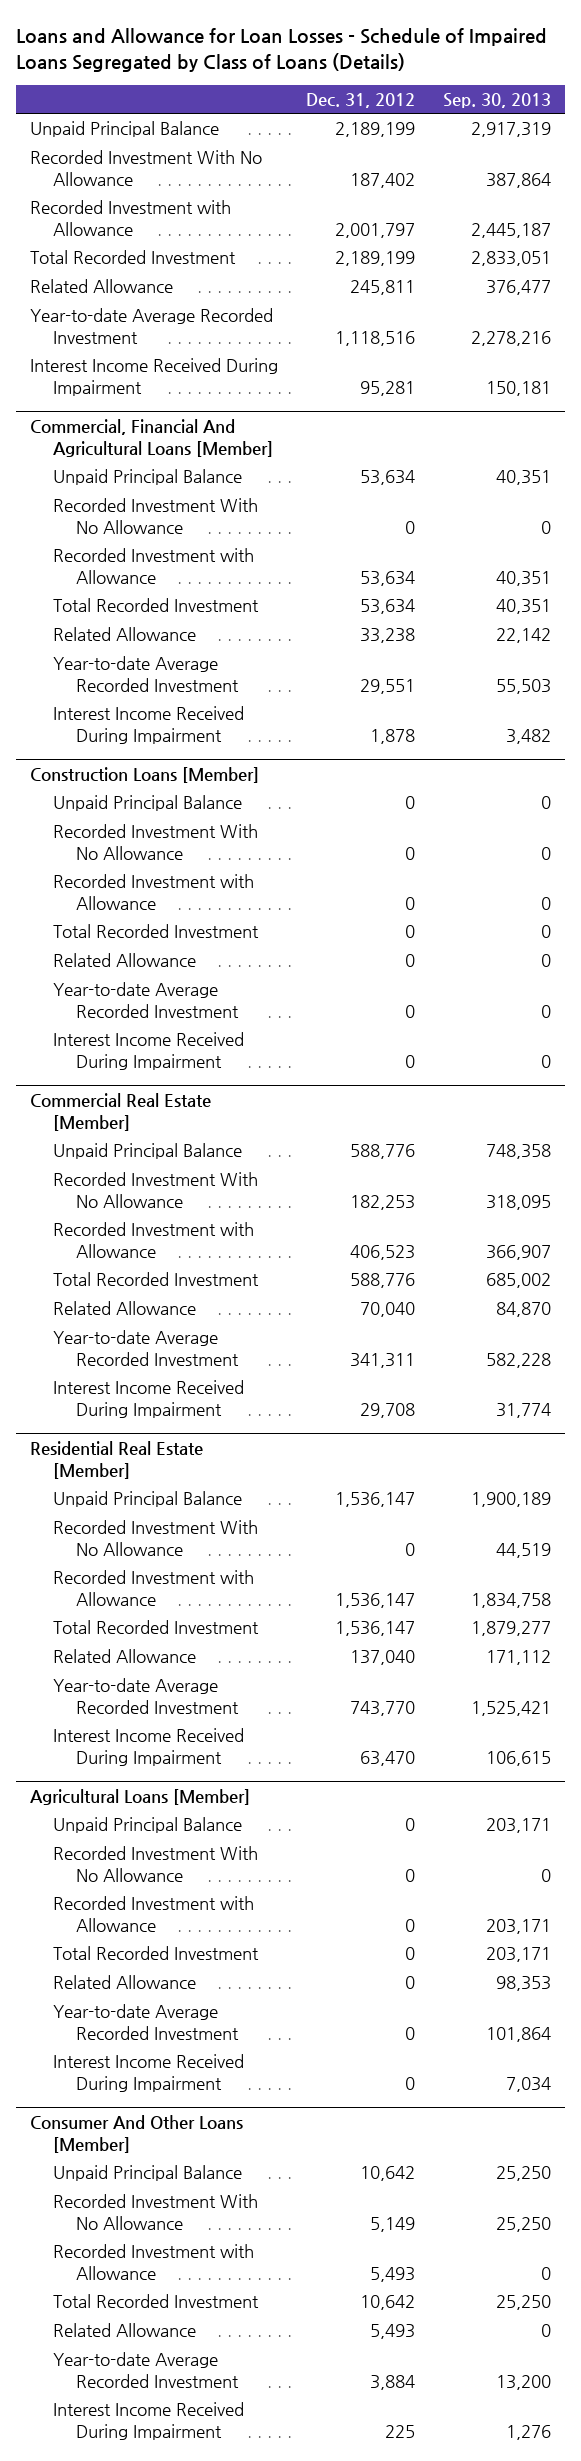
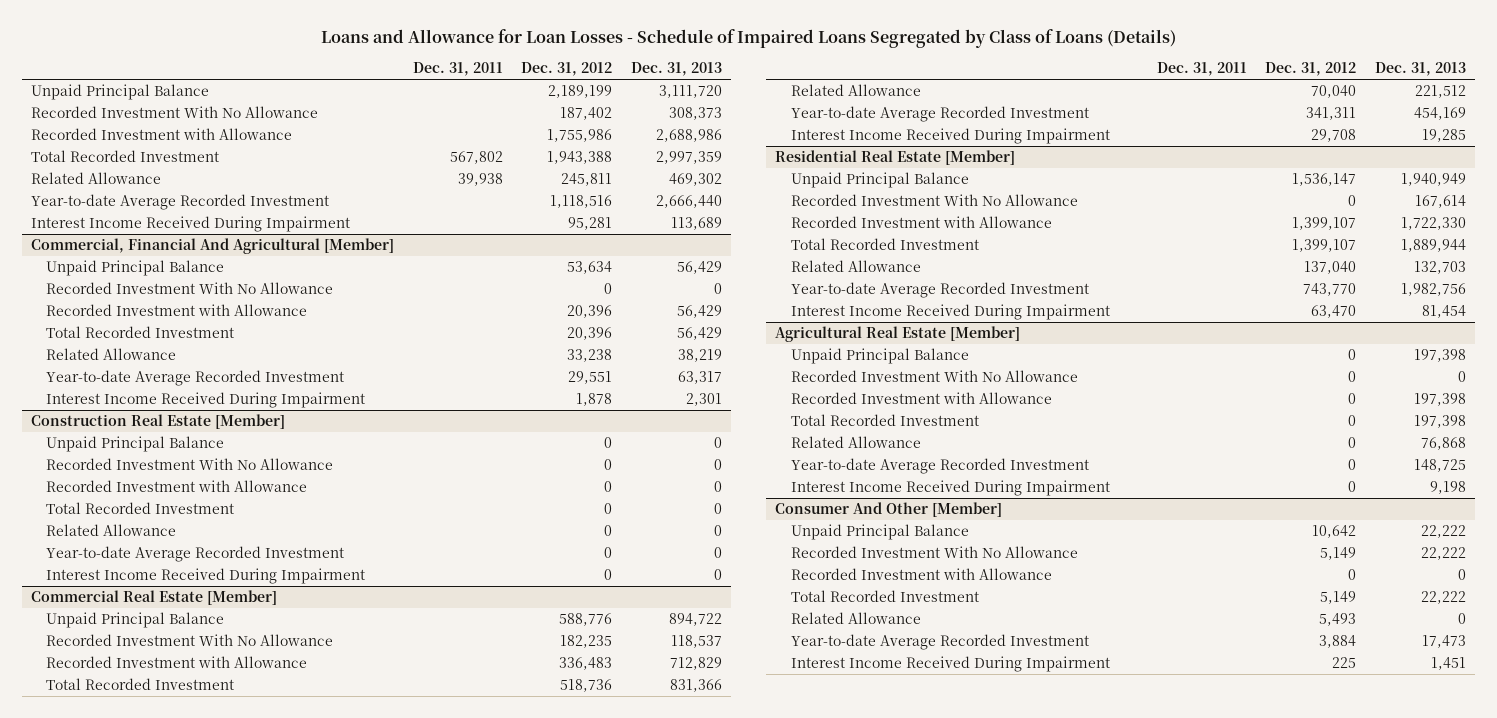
- | Dec. 31, 2012 | Sep. 30, 2013
+ | Dec. 31, 2011 | Dec. 31, 2012 | Dec. 31, 2013
- Recorded Investment with Allowance | 2,001,797 | 2,445,187
- Total Recorded Investment | 2,189,199 | 2,833,051
+ Recorded Investment with Allowance | | 1,755,986 | 2,688,986
+ Total Recorded Investment | 567,802 | 1,943,388 | 2,997,359
- Commercial, Financial And Agricultural Loans [Member]
+ Commercial, Financial And Agricultural [Member]
- Recorded Investment with Allowance | 53,634 | 40,351
- Total Recorded Investment | 53,634 | 40,351
+ Recorded Investment with Allowance | | 20,396 | 56,429
+ Total Recorded Investment | | 20,396 | 56,429
- Construction Loans [Member]
+ Construction Real Estate [Member]
@ Commercial Real Estate [Member]
- Recorded Investment With No Allowance | 182,253 | 318,095
- Recorded Investment with Allowance | 406,523 | 366,907
- Total Recorded Investment | 588,776 | 685,002
+ Recorded Investment With No Allowance | | 182,235 | 118,537
+ Recorded Investment with Allowance | | 336,483 | 712,829
+ Total Recorded Investment | | 518,736 | 831,366
@ Residential Real Estate [Member]
- Recorded Investment with Allowance | 1,536,147 | 1,834,758
- Total Recorded Investment | 1,536,147 | 1,879,277
+ Recorded Investment with Allowance | | 1,399,107 | 1,722,330
+ Total Recorded Investment | | 1,399,107 | 1,889,944
- Agricultural Loans [Member]
+ Agricultural Real Estate [Member]
- Consumer And Other Loans [Member]
+ Consumer And Other [Member]
- Recorded Investment with Allowance | 5,493 | 0
- Total Recorded Investment | 10,642 | 25,250
+ Recorded Investment with Allowance | | 0 | 0
+ Total Recorded Investment | | 5,149 | 22,222

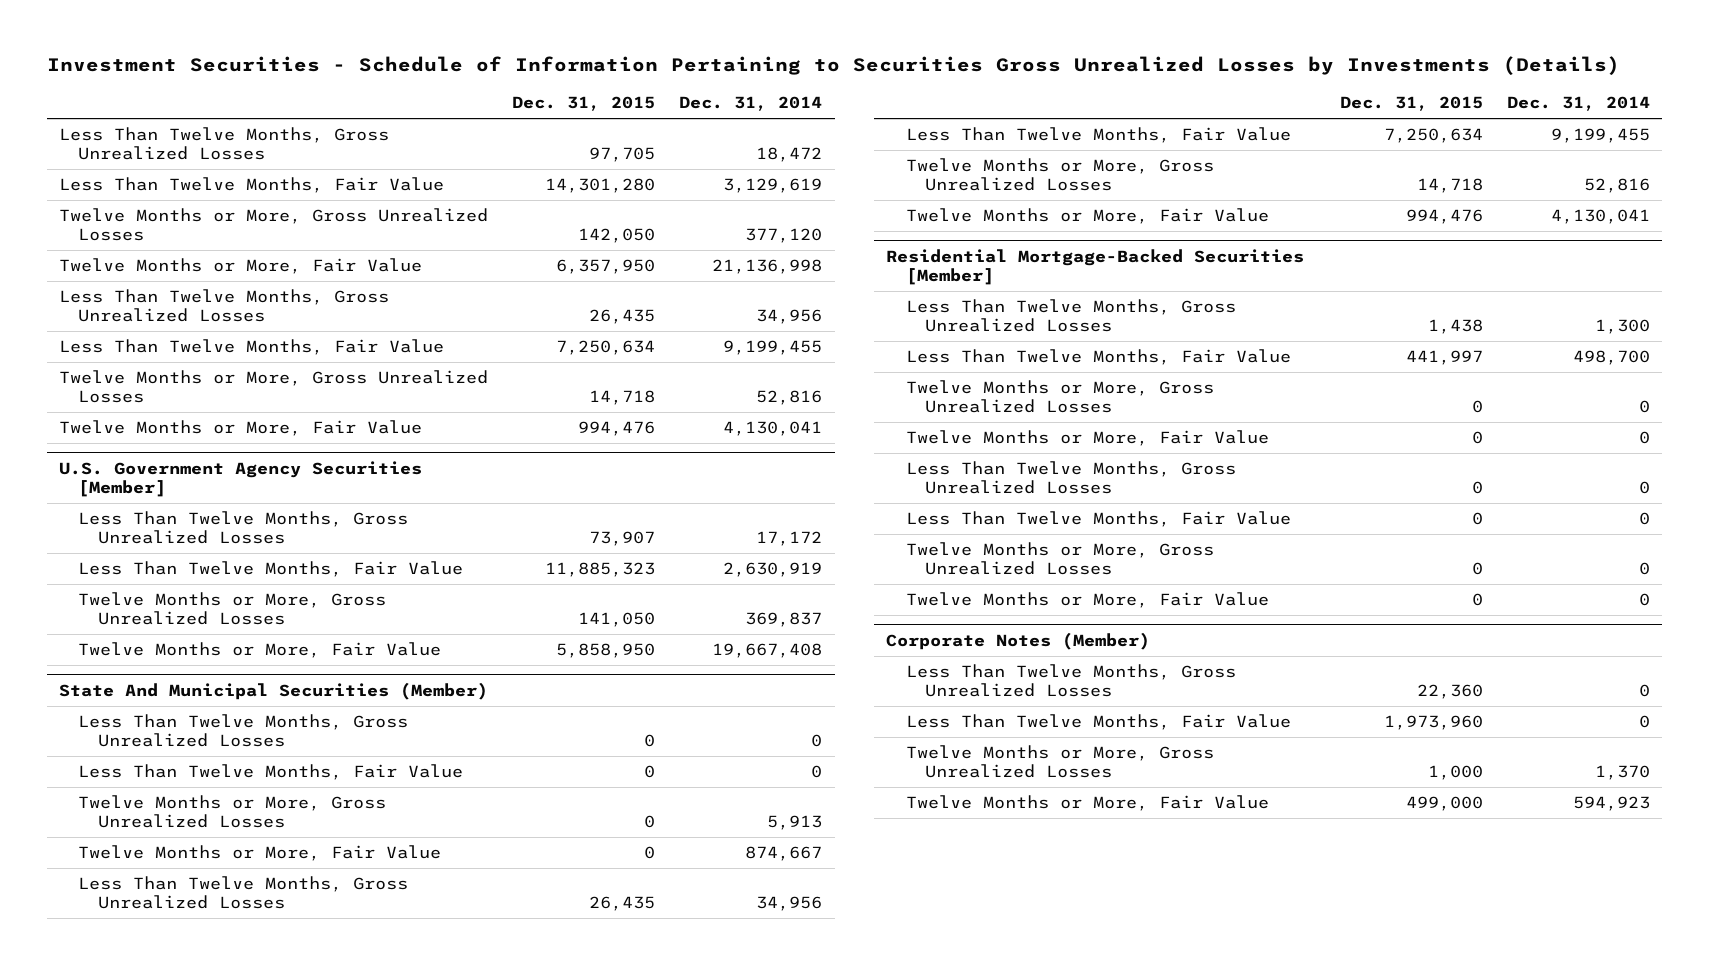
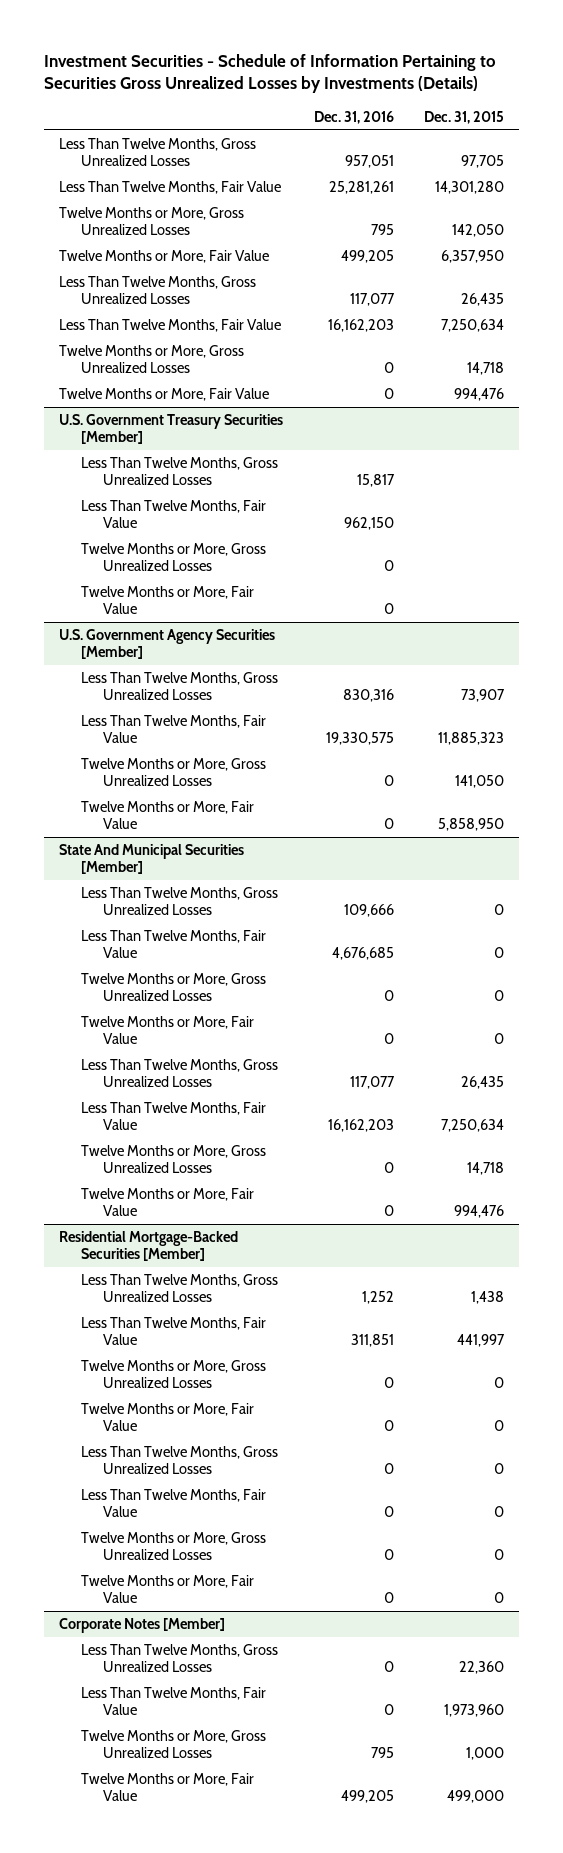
- | Dec. 31, 2015 | Dec. 31, 2014
+ | Dec. 31, 2016 | Dec. 31, 2015
+ U.S. Government Treasury Securities [Member]
+ Less Than Twelve Months, Gross Unrealized Losses | 15,817 |
+ Less Than Twelve Months, Fair Value | 962,150 |
+ Twelve Months or More, Gross Unrealized Losses | 0 |
+ Twelve Months or More, Fair Value | 0 |
- State And Municipal Securities (Member)
+ State And Municipal Securities [Member]
- Corporate Notes (Member)
+ Corporate Notes [Member]

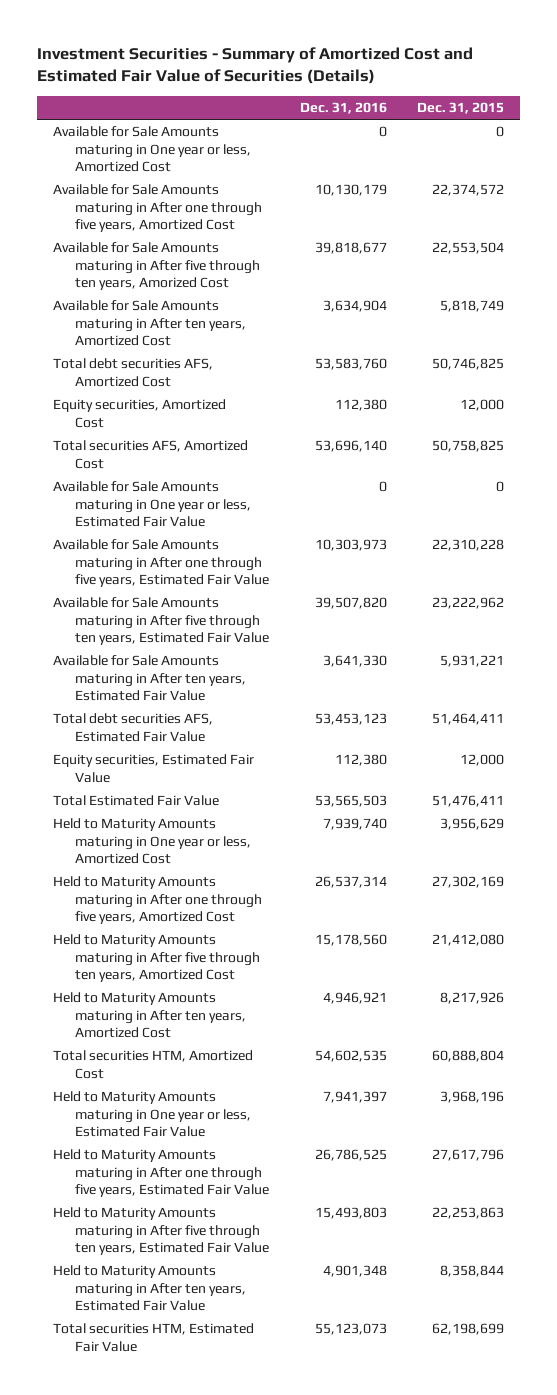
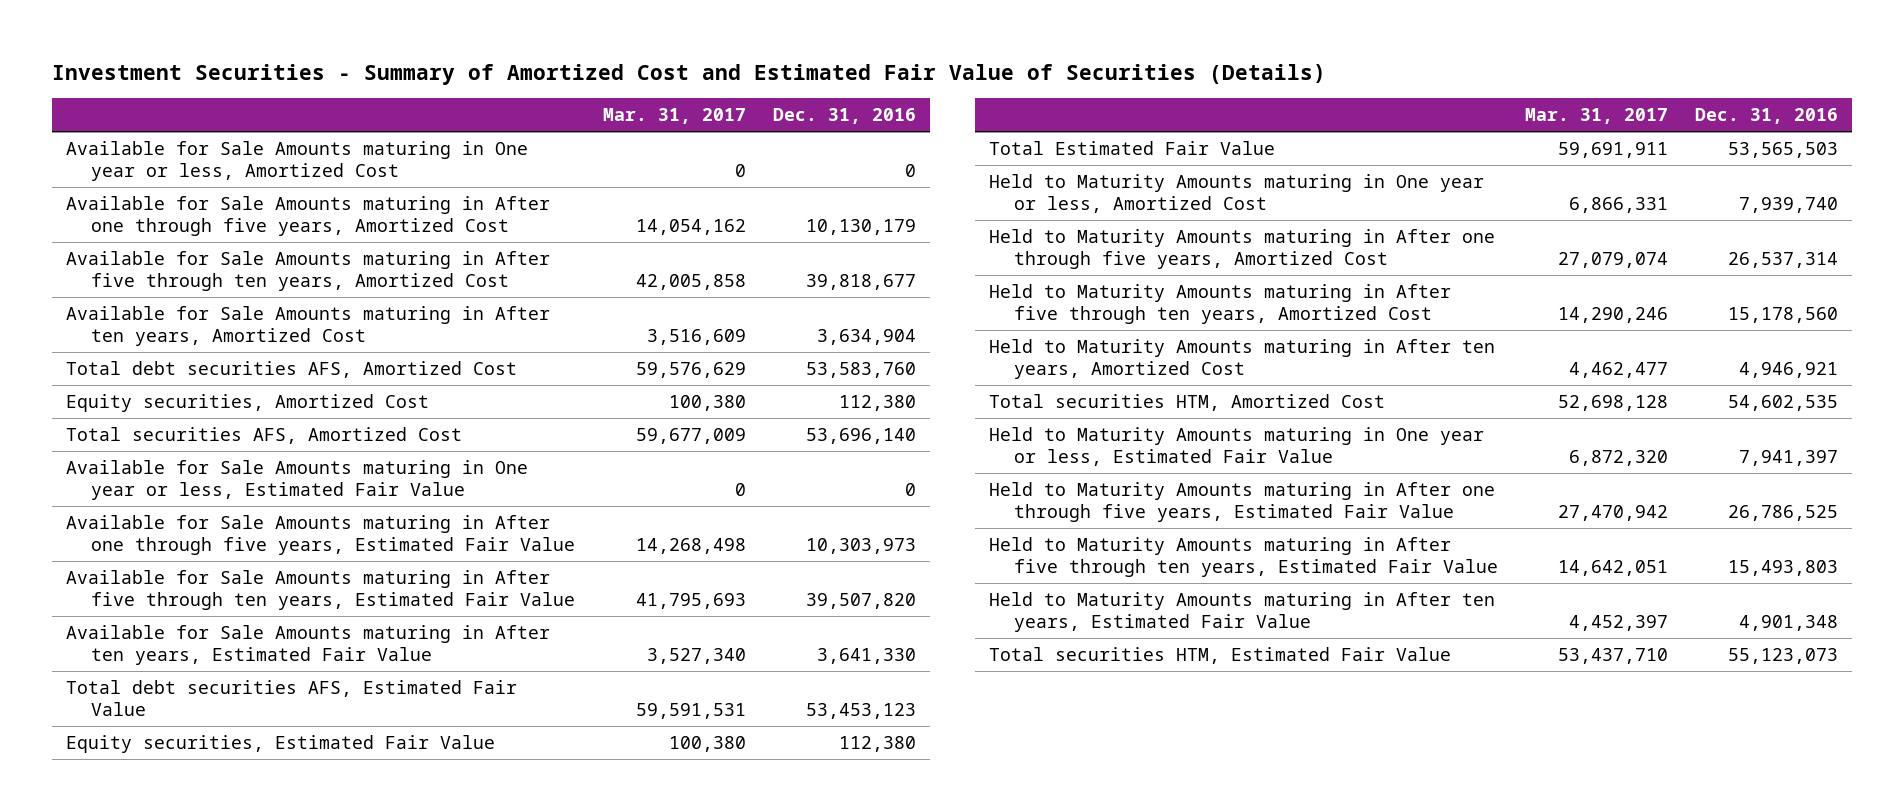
- | Dec. 31, 2016 | Dec. 31, 2015
+ | Mar. 31, 2017 | Dec. 31, 2016
- Available for Sale Amounts maturing in After five through ten years, Amorized Cost | 39,818,677 | 22,553,504
+ Available for Sale Amounts maturing in After five through ten years, Amortized Cost | 42,005,858 | 39,818,677

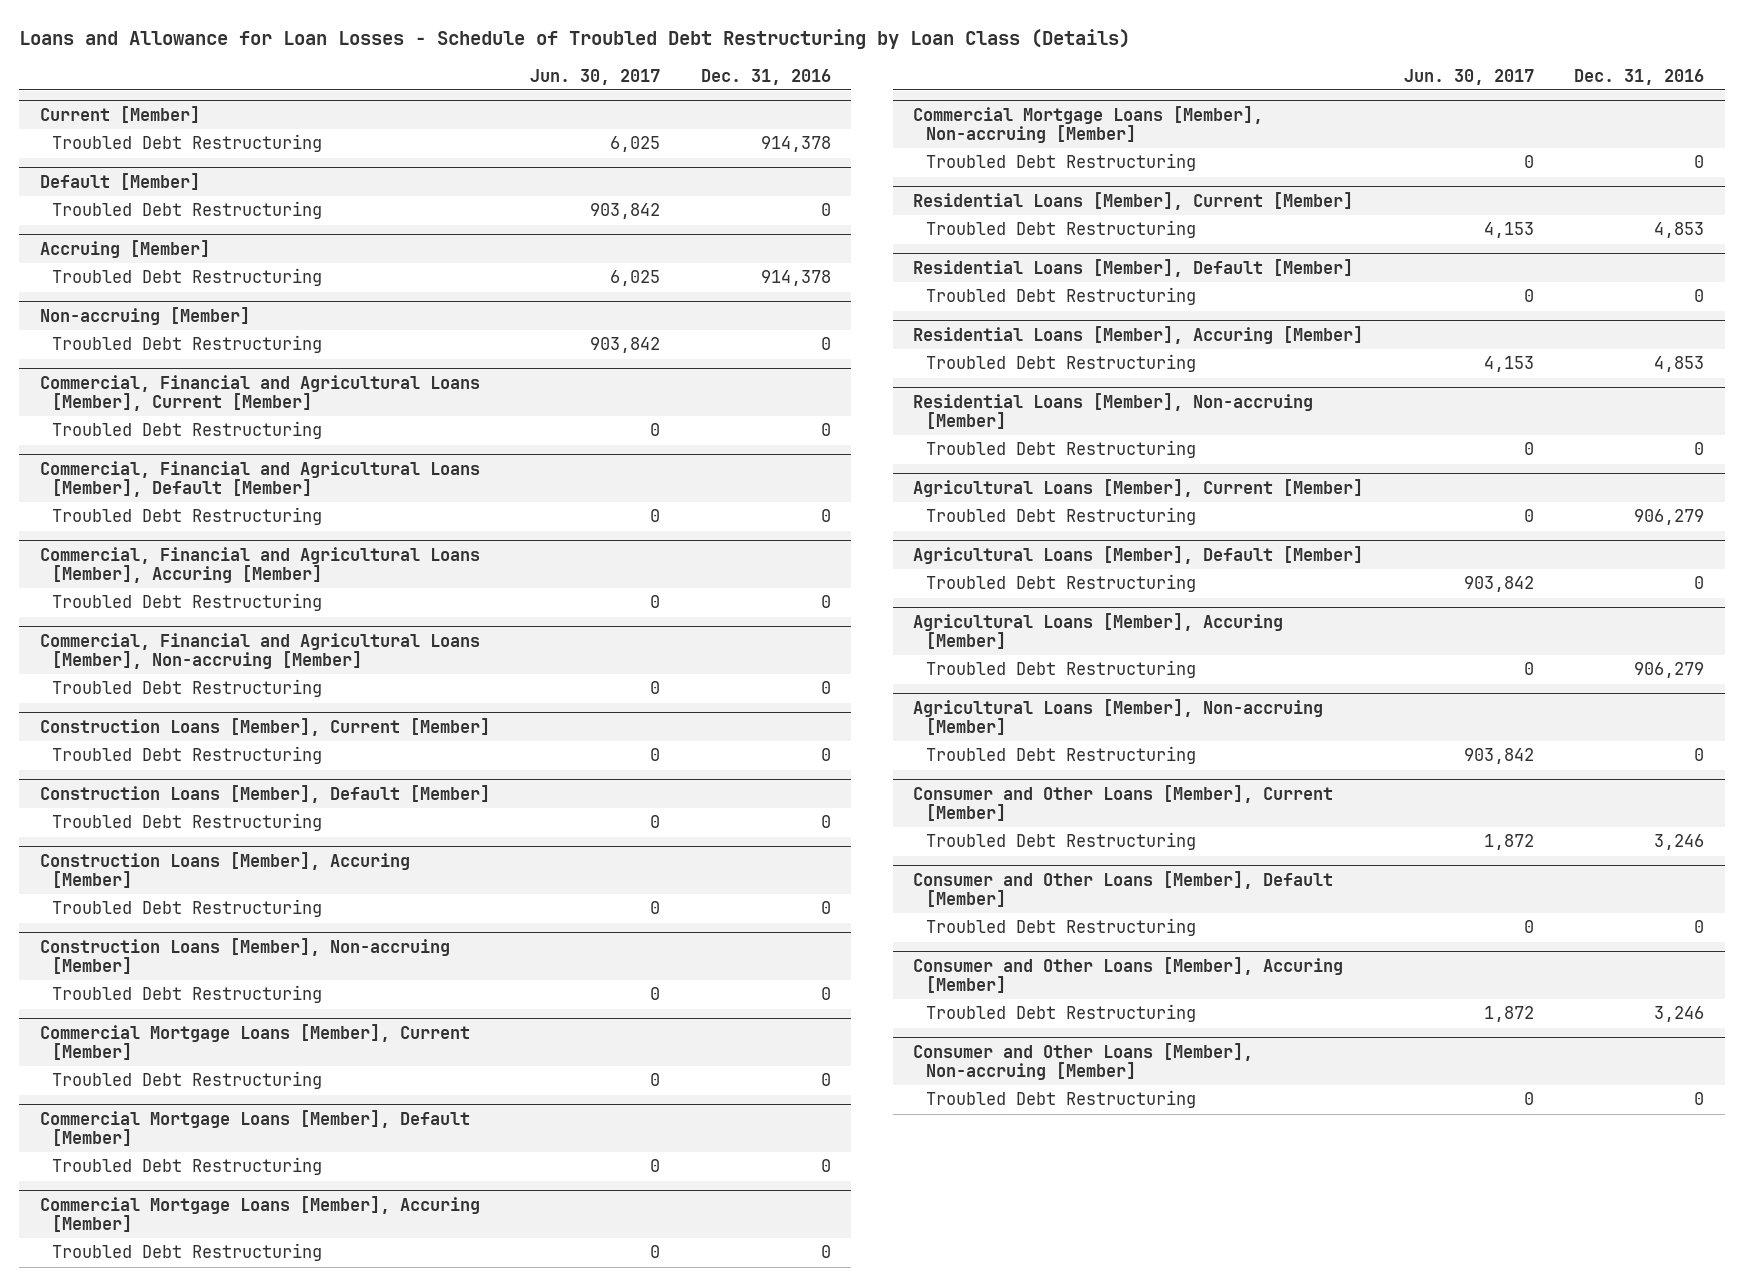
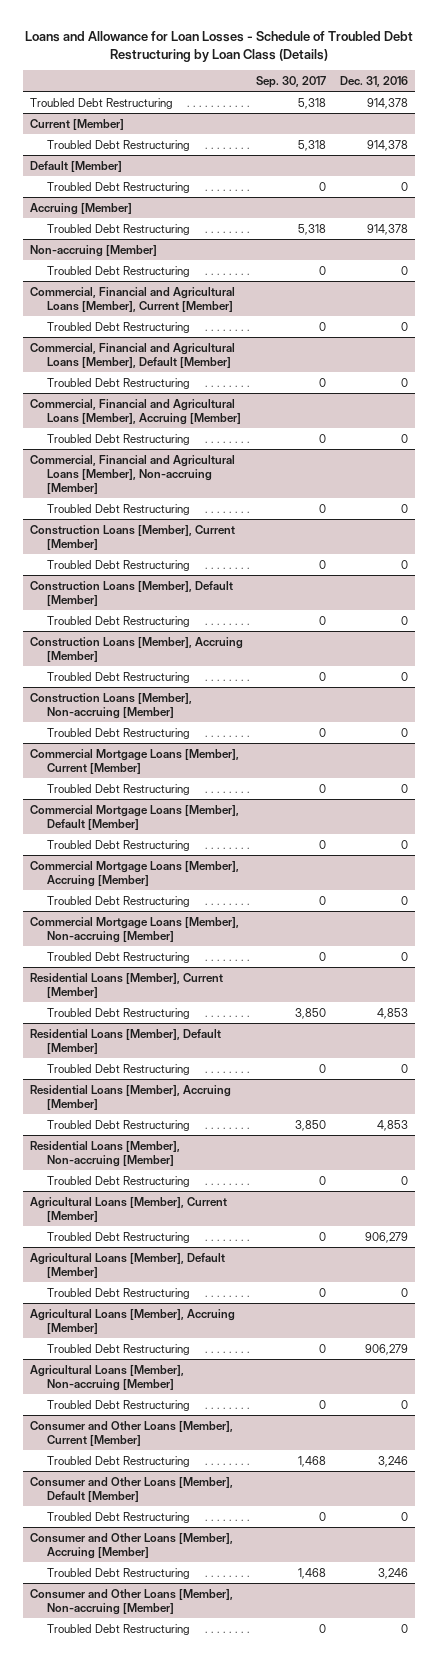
- | Jun. 30, 2017 | Dec. 31, 2016
+ | Sep. 30, 2017 | Dec. 31, 2016
+ Troubled Debt Restructuring | 5,318 | 914,378
- Commercial, Financial and Agricultural Loans [Member], Accuring [Member]
+ Commercial, Financial and Agricultural Loans [Member], Accruing [Member]
- Construction Loans [Member], Accuring [Member]
+ Construction Loans [Member], Accruing [Member]
- Commercial Mortgage Loans [Member], Accuring [Member]
+ Commercial Mortgage Loans [Member], Accruing [Member]
- Residential Loans [Member], Accuring [Member]
+ Residential Loans [Member], Accruing [Member]
- Agricultural Loans [Member], Accuring [Member]
+ Agricultural Loans [Member], Accruing [Member]
- Consumer and Other Loans [Member], Accuring [Member]
+ Consumer and Other Loans [Member], Accruing [Member]

